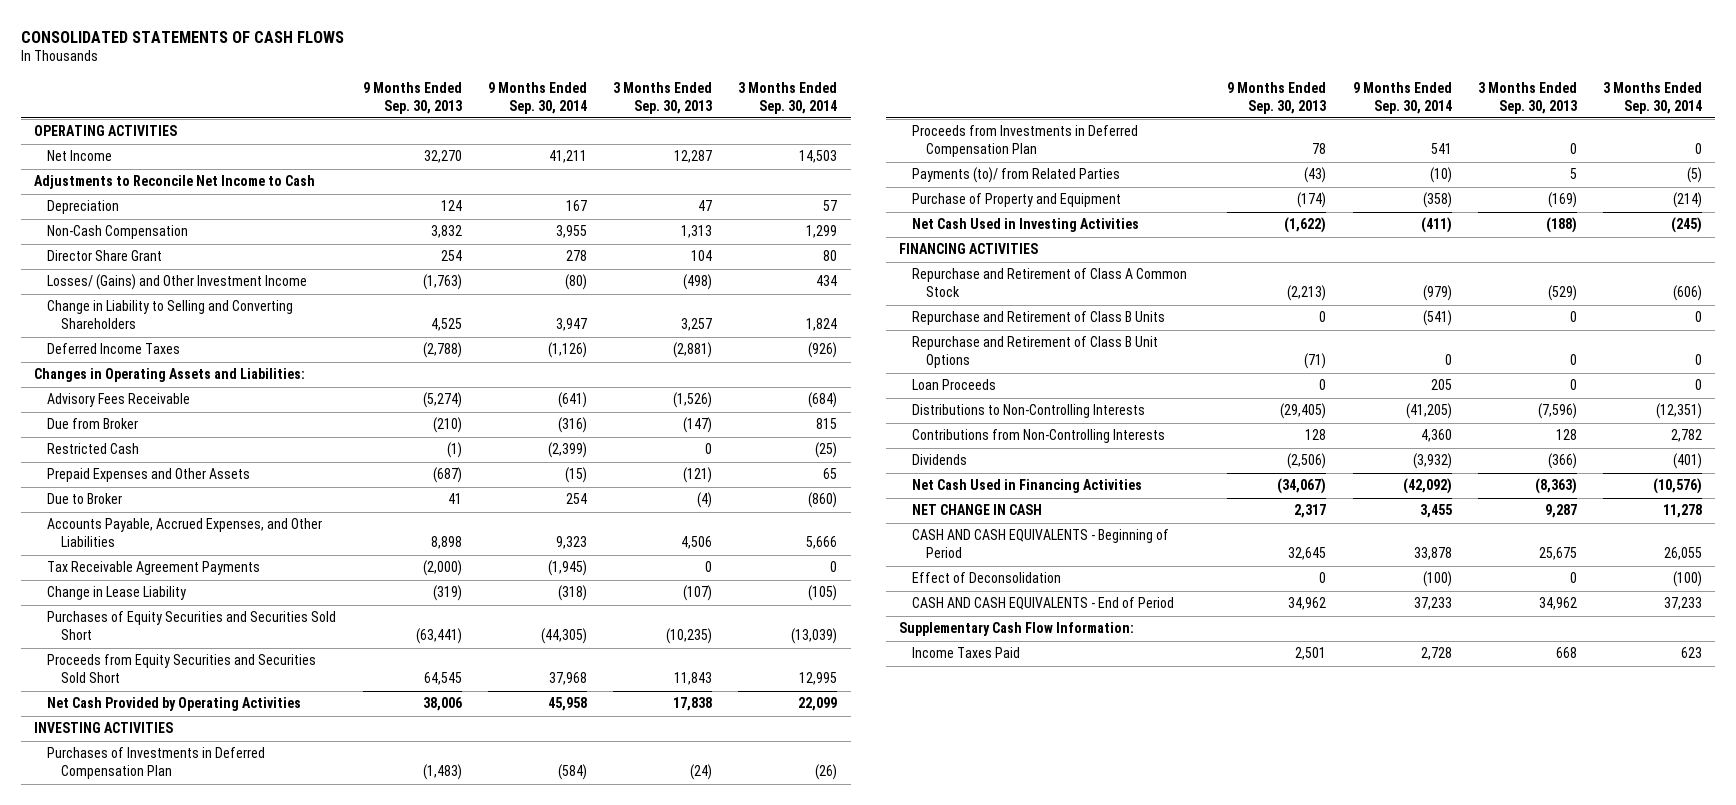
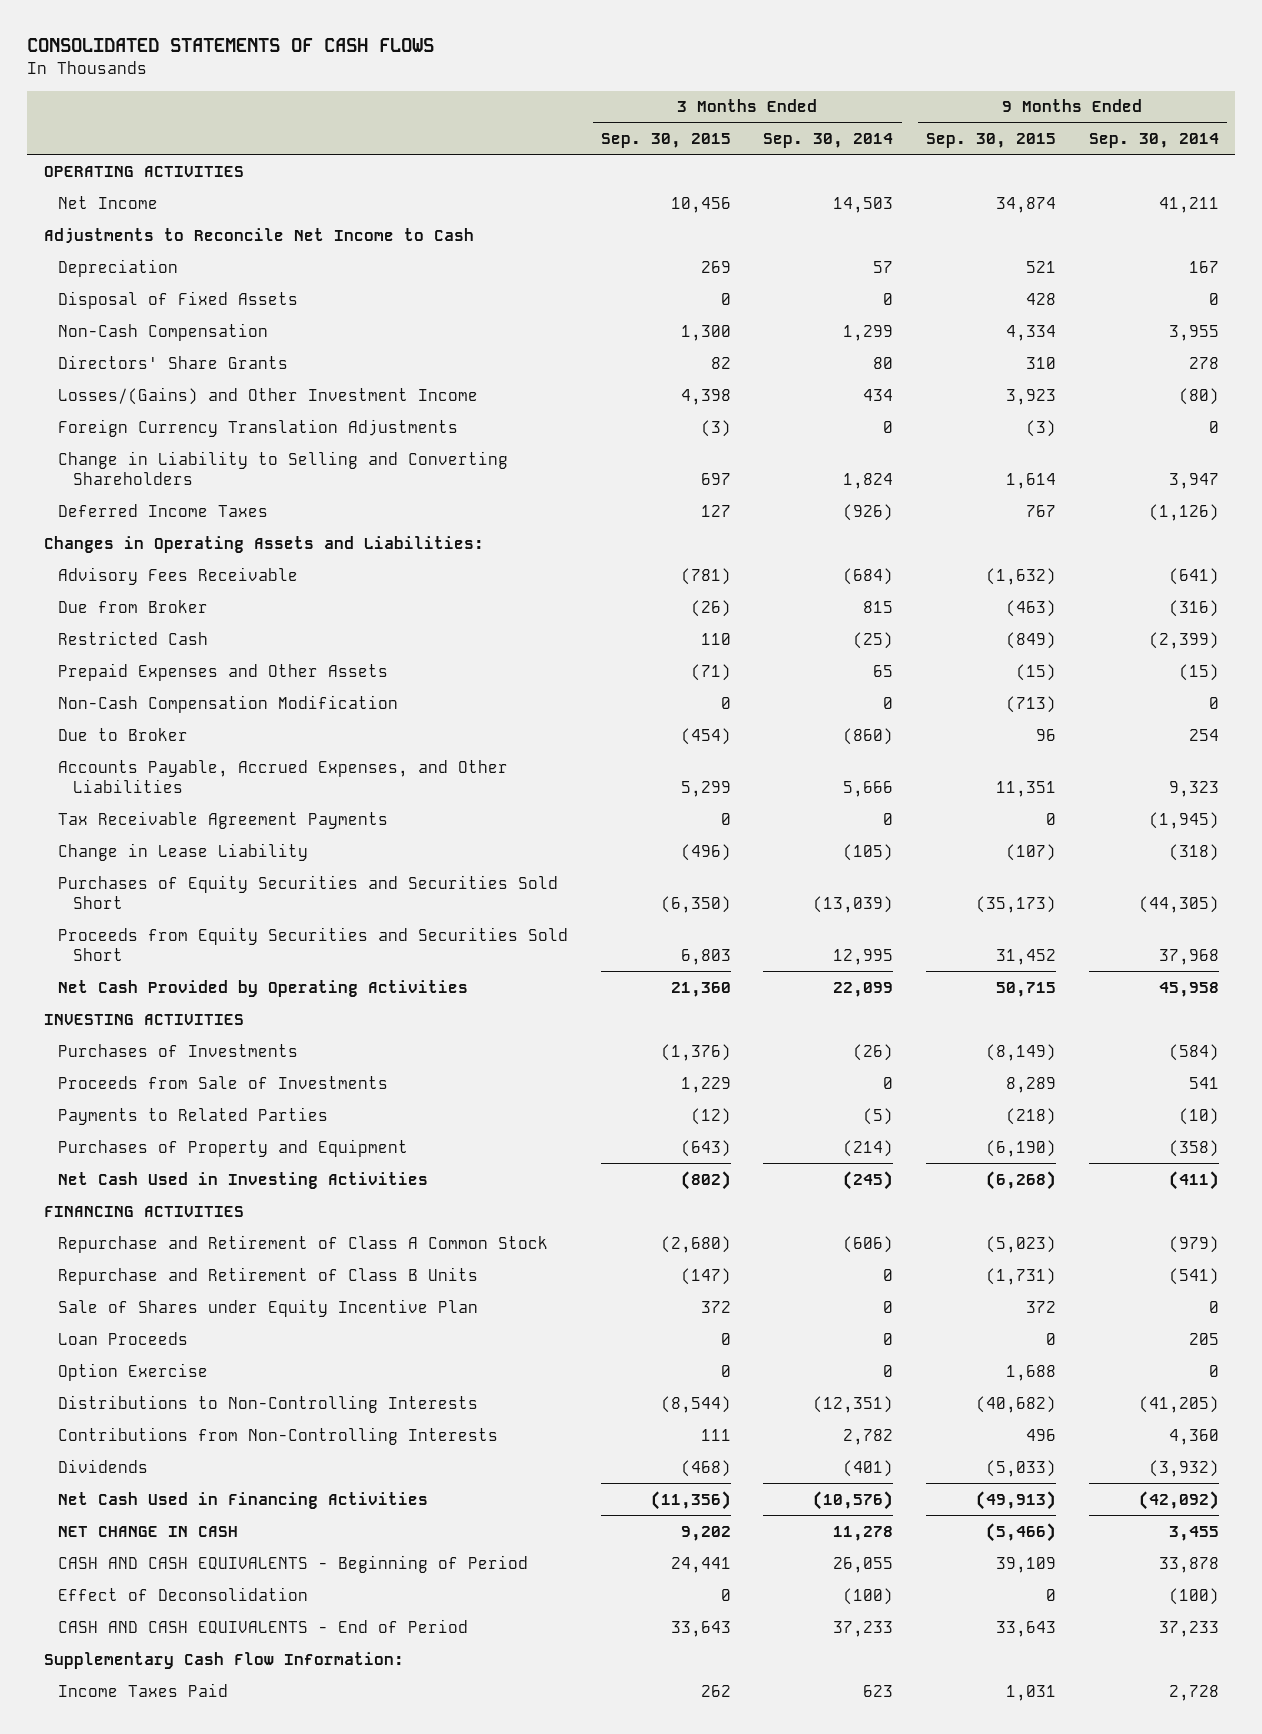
- | 9 Months Ended Sep. 30, 2013 | 9 Months Ended Sep. 30, 2014 | 3 Months Ended Sep. 30, 2013 | 3 Months Ended Sep. 30, 2014
+ | 3 Months Ended Sep. 30, 2015 | 3 Months Ended Sep. 30, 2014 | 9 Months Ended Sep. 30, 2015 | 9 Months Ended Sep. 30, 2014
+ Disposal of Fixed Assets | 0 | 0 | 428 | 0
- Director Share Grant | 254 | 278 | 104 | 80
- Losses/ (Gains) and Other Investment Income | (1,763) | (80) | (498) | 434
+ Directors' Share Grants | 82 | 80 | 310 | 278
+ Losses/(Gains) and Other Investment Income | 4,398 | 434 | 3,923 | (80)
+ Foreign Currency Translation Adjustments | (3) | 0 | (3) | 0
+ Non-Cash Compensation Modification | 0 | 0 | (713) | 0
- Purchases of Investments in Deferred Compensation Plan | (1,483) | (584) | (24) | (26)
- Proceeds from Investments in Deferred Compensation Plan | 78 | 541 | 0 | 0
- Payments (to)/ from Related Parties | (43) | (10) | 5 | (5)
- Purchase of Property and Equipment | (174) | (358) | (169) | (214)
+ Purchases of Investments | (1,376) | (26) | (8,149) | (584)
+ Proceeds from Sale of Investments | 1,229 | 0 | 8,289 | 541
+ Payments to Related Parties | (12) | (5) | (218) | (10)
+ Purchases of Property and Equipment | (643) | (214) | (6,190) | (358)
- Repurchase and Retirement of Class B Unit Options | (71) | 0 | 0 | 0
+ Sale of Shares under Equity Incentive Plan | 372 | 0 | 372 | 0
+ Option Exercise | 0 | 0 | 1,688 | 0

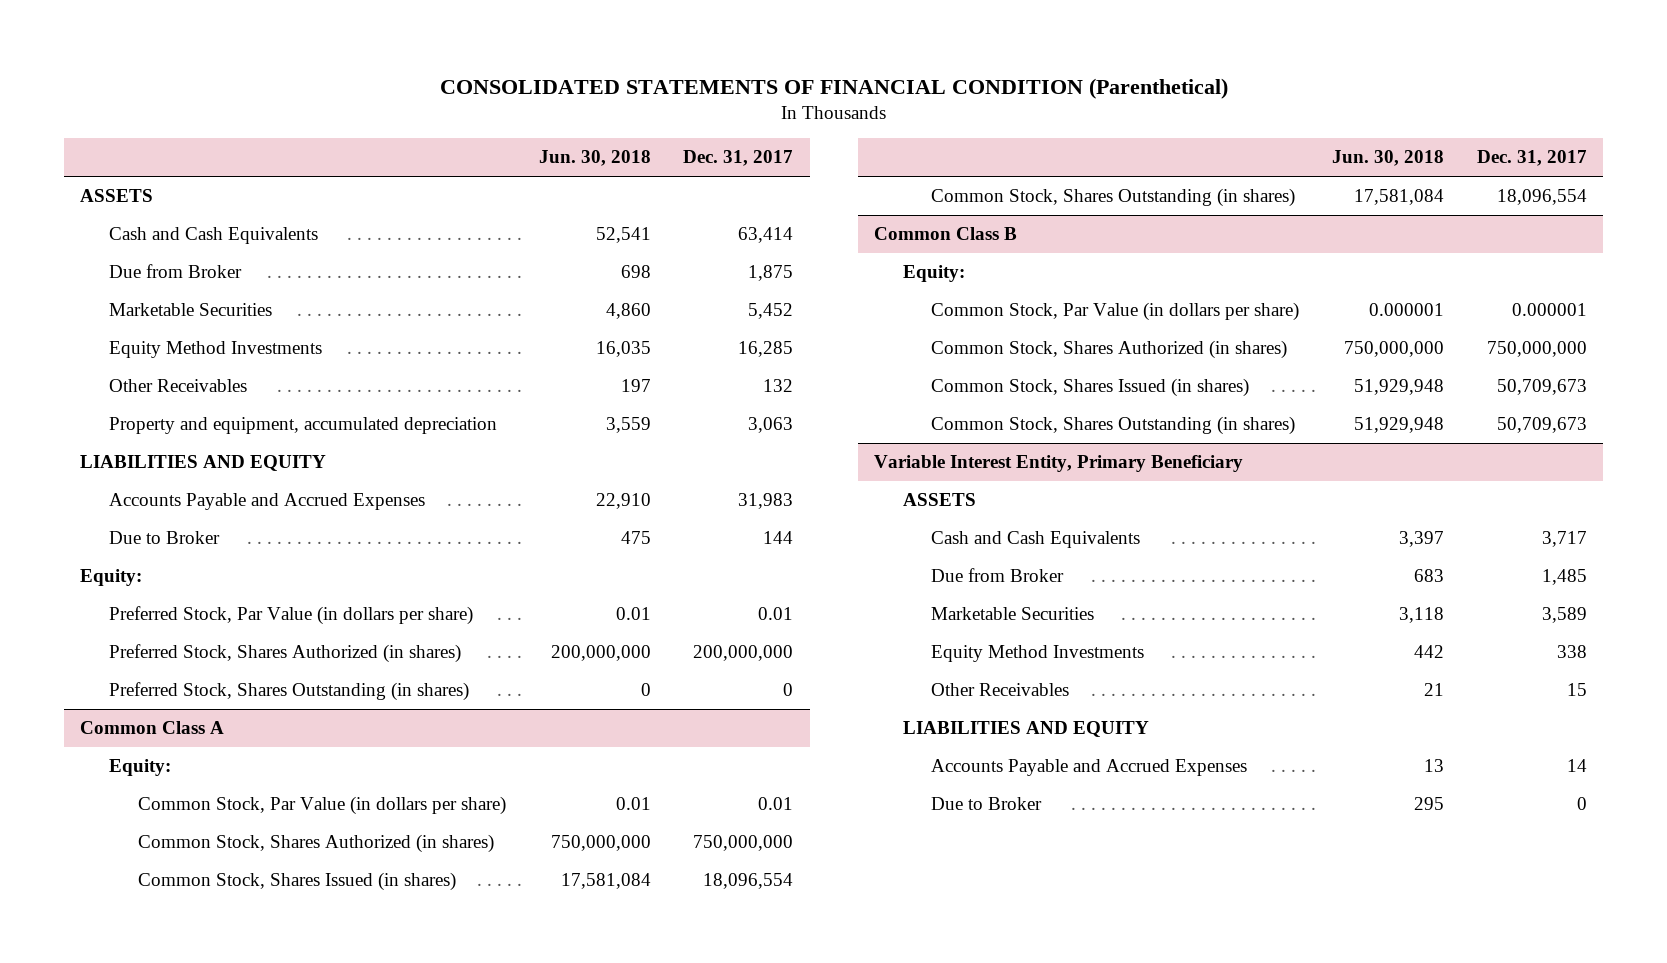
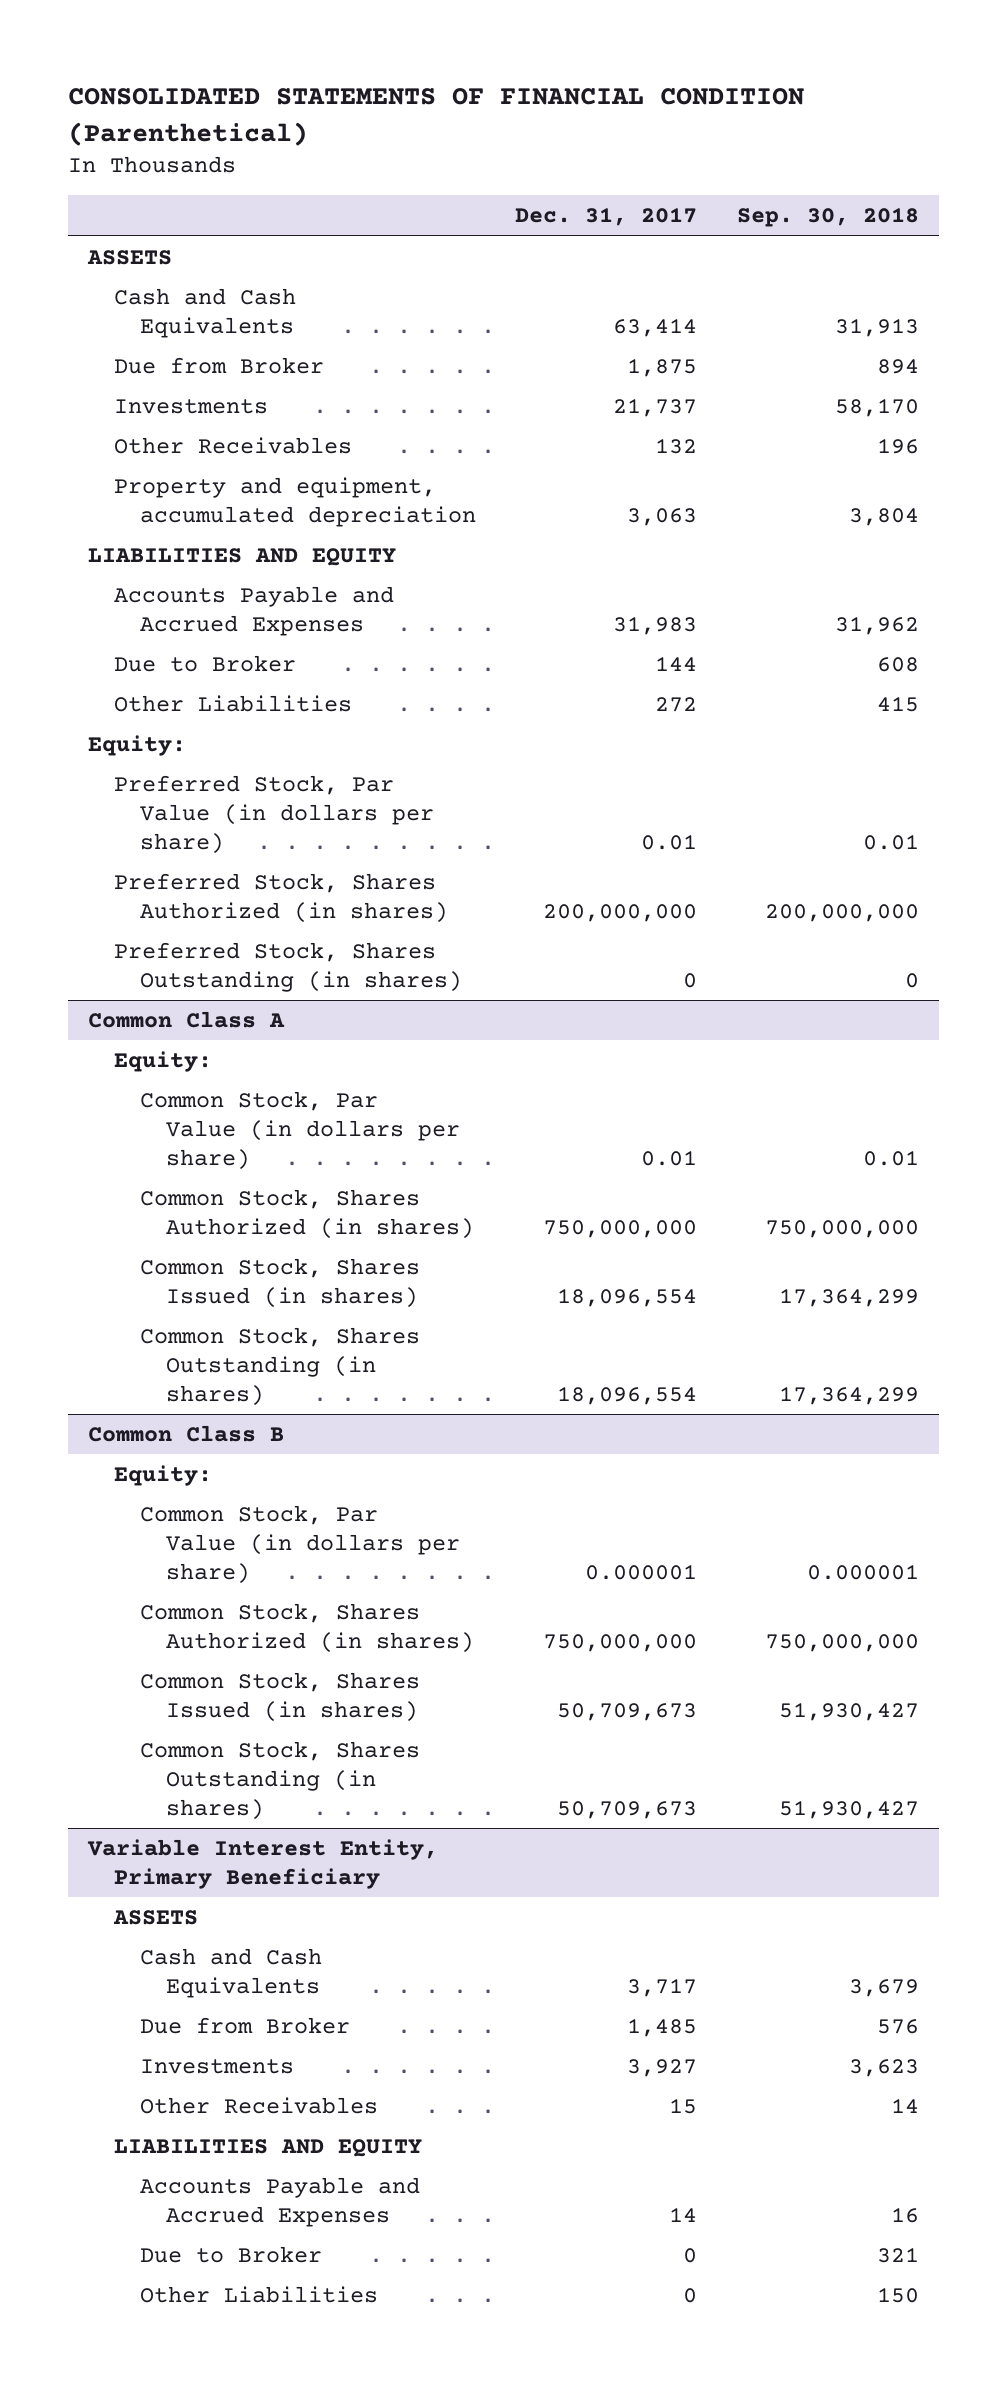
- | Jun. 30, 2018 | Dec. 31, 2017
+ | Dec. 31, 2017 | Sep. 30, 2018
- Marketable Securities | 4,860 | 5,452
- Equity Method Investments | 16,035 | 16,285
+ Investments | 21,737 | 58,170
+ Other Liabilities | 272 | 415
@ Variable Interest Entity, Primary Beneficiary
- Marketable Securities | 3,118 | 3,589
- Equity Method Investments | 442 | 338
+ Investments | 3,927 | 3,623
+ Other Liabilities | 0 | 150

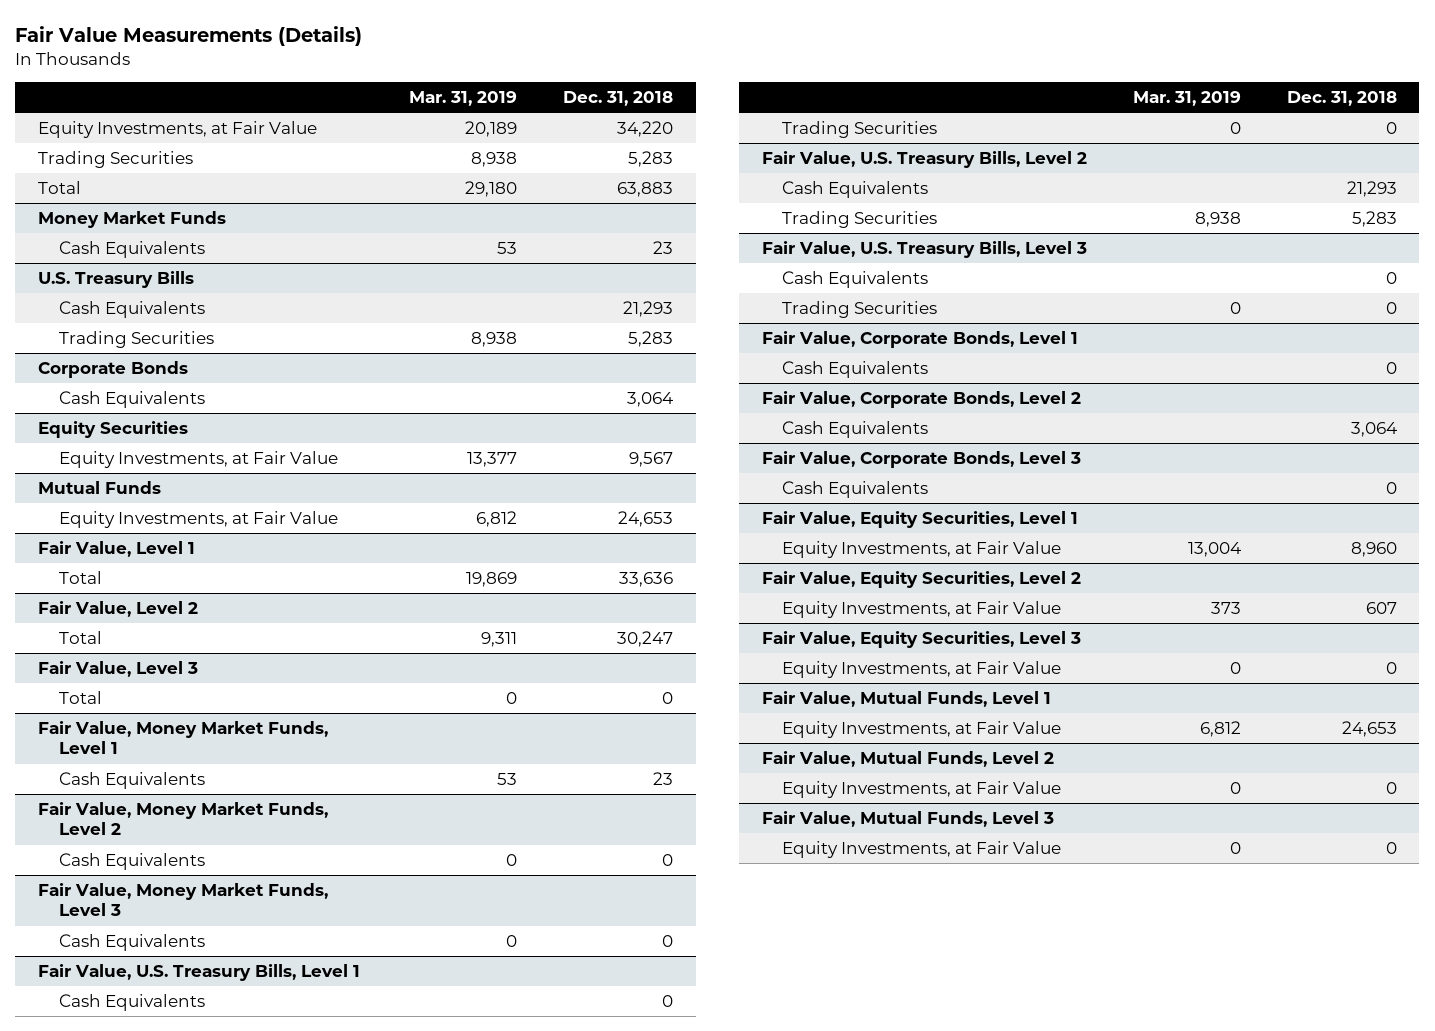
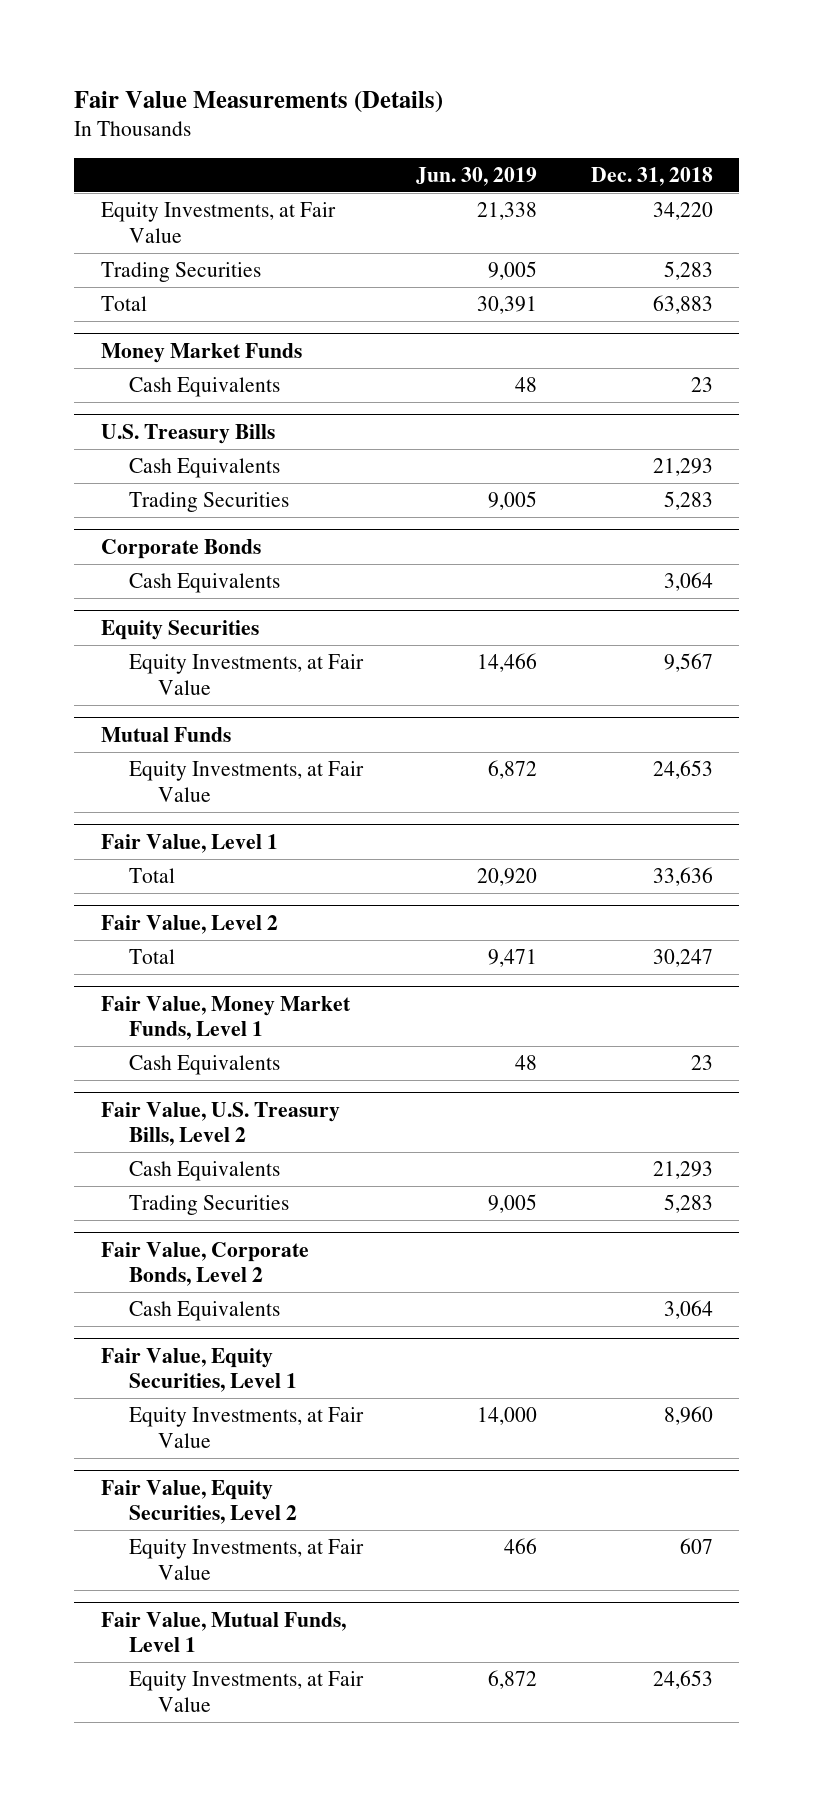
- | Mar. 31, 2019 | Dec. 31, 2018
+ | Jun. 30, 2019 | Dec. 31, 2018
- Fair Value, Level 3
- Total | 0 | 0
- Fair Value, Money Market Funds, Level 2
- Cash Equivalents | 0 | 0
- Fair Value, Money Market Funds, Level 3
- Cash Equivalents | 0 | 0
- Fair Value, U.S. Treasury Bills, Level 1
- Cash Equivalents | | 0
- Trading Securities | 0 | 0
- Fair Value, U.S. Treasury Bills, Level 3
- Cash Equivalents | | 0
- Trading Securities | 0 | 0
- Fair Value, Corporate Bonds, Level 1
- Cash Equivalents | | 0
- Fair Value, Corporate Bonds, Level 3
- Cash Equivalents | | 0
- Fair Value, Equity Securities, Level 3
- Equity Investments, at Fair Value | 0 | 0
- Fair Value, Mutual Funds, Level 2
- Equity Investments, at Fair Value | 0 | 0
- Fair Value, Mutual Funds, Level 3
- Equity Investments, at Fair Value | 0 | 0

